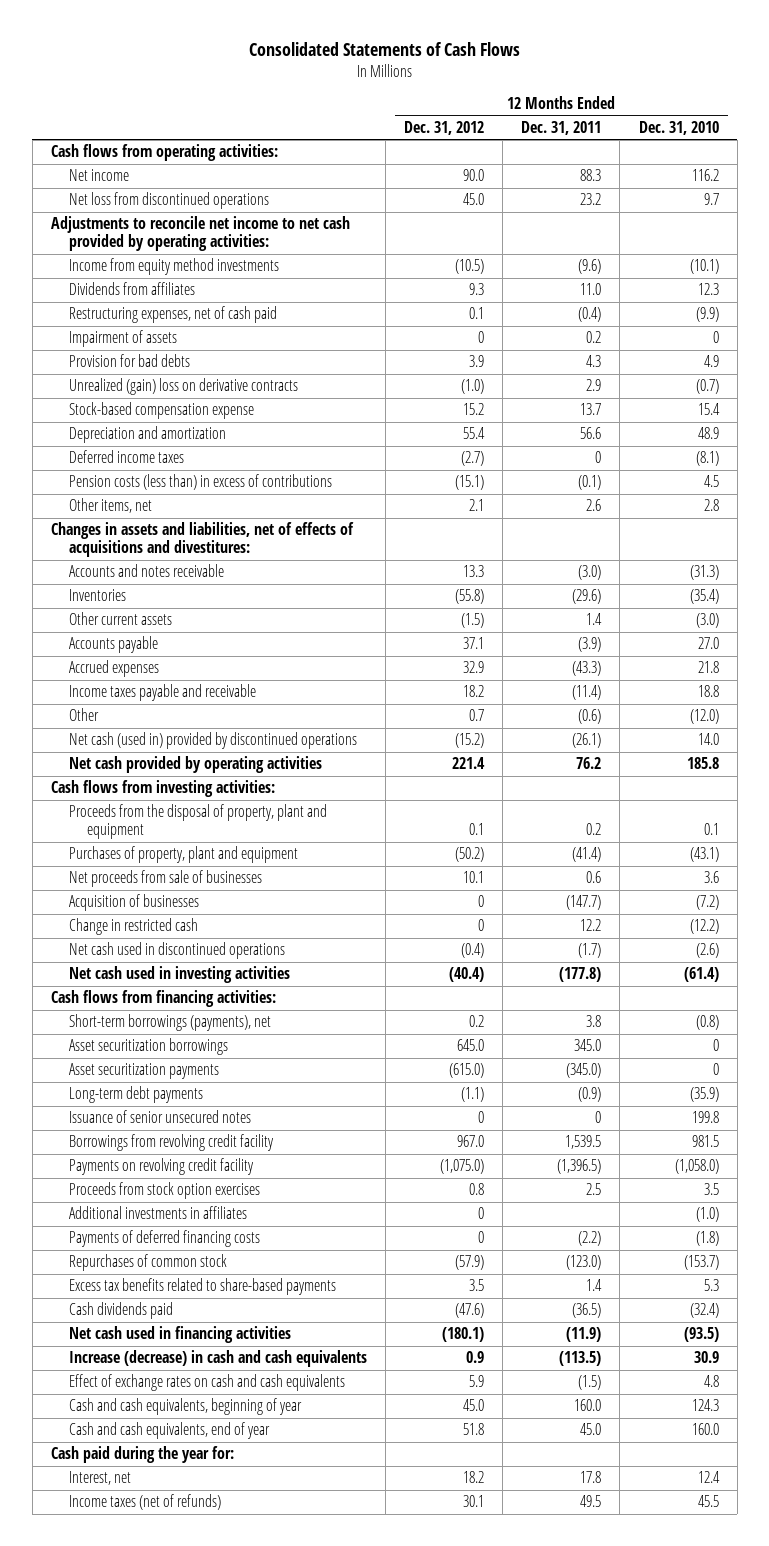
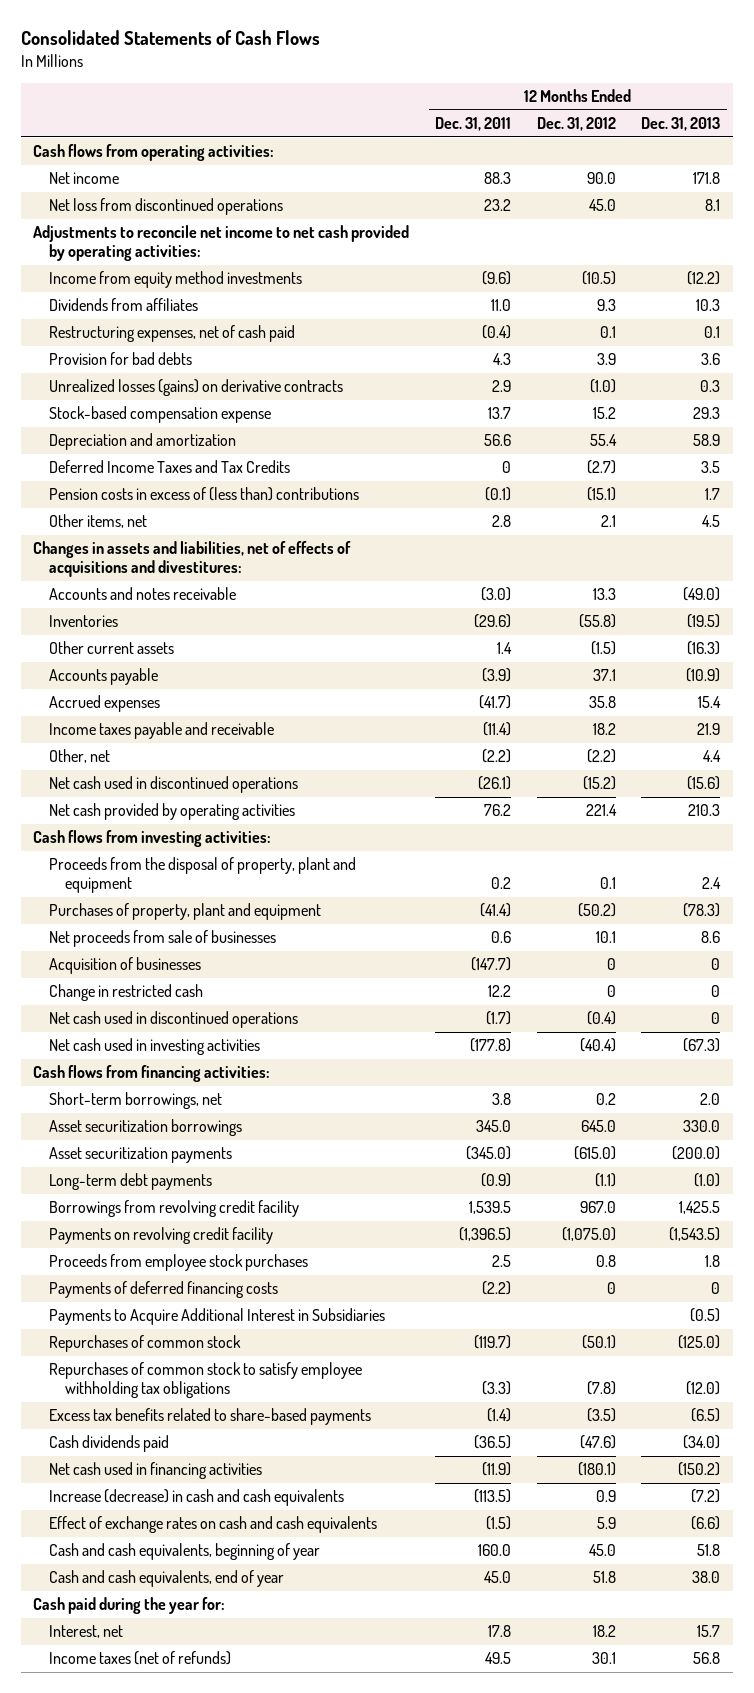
- | 12 Months Ended Dec. 31, 2012 | 12 Months Ended Dec. 31, 2011 | 12 Months Ended Dec. 31, 2010
+ | 12 Months Ended Dec. 31, 2011 | 12 Months Ended Dec. 31, 2012 | 12 Months Ended Dec. 31, 2013
- Impairment of assets | 0 | 0.2 | 0
- Unrealized (gain) loss on derivative contracts | (1.0) | 2.9 | (0.7)
+ Unrealized losses (gains) on derivative contracts | 2.9 | (1.0) | 0.3
- Deferred income taxes | (2.7) | 0 | (8.1)
- Pension costs (less than) in excess of contributions | (15.1) | (0.1) | 4.5
- Other items, net | 2.1 | 2.6 | 2.8
+ Deferred Income Taxes and Tax Credits | 0 | (2.7) | 3.5
+ Pension costs in excess of (less than) contributions | (0.1) | (15.1) | 1.7
+ Other items, net | 2.8 | 2.1 | 4.5
- Accrued expenses | 32.9 | (43.3) | 21.8
+ Accrued expenses | (41.7) | 35.8 | 15.4
- Other | 0.7 | (0.6) | (12.0)
- Net cash (used in) provided by discontinued operations | (15.2) | (26.1) | 14.0
+ Other, net | (2.2) | (2.2) | 4.4
+ Net cash used in discontinued operations | (26.1) | (15.2) | (15.6)
- Short-term borrowings (payments), net | 0.2 | 3.8 | (0.8)
+ Short-term borrowings, net | 3.8 | 0.2 | 2.0
- Issuance of senior unsecured notes | 0 | 0 | 199.8
- Proceeds from stock option exercises | 0.8 | 2.5 | 3.5
- Additional investments in affiliates | 0 | | (1.0)
+ Proceeds from employee stock purchases | 2.5 | 0.8 | 1.8
- Repurchases of common stock | (57.9) | (123.0) | (153.7)
- Excess tax benefits related to share-based payments | 3.5 | 1.4 | 5.3
+ Payments to Acquire Additional Interest in Subsidiaries | | | (0.5)
+ Repurchases of common stock | (119.7) | (50.1) | (125.0)
+ Repurchases of common stock to satisfy employee withholding tax obligations | (3.3) | (7.8) | (12.0)
+ Excess tax benefits related to share-based payments | (1.4) | (3.5) | (6.5)

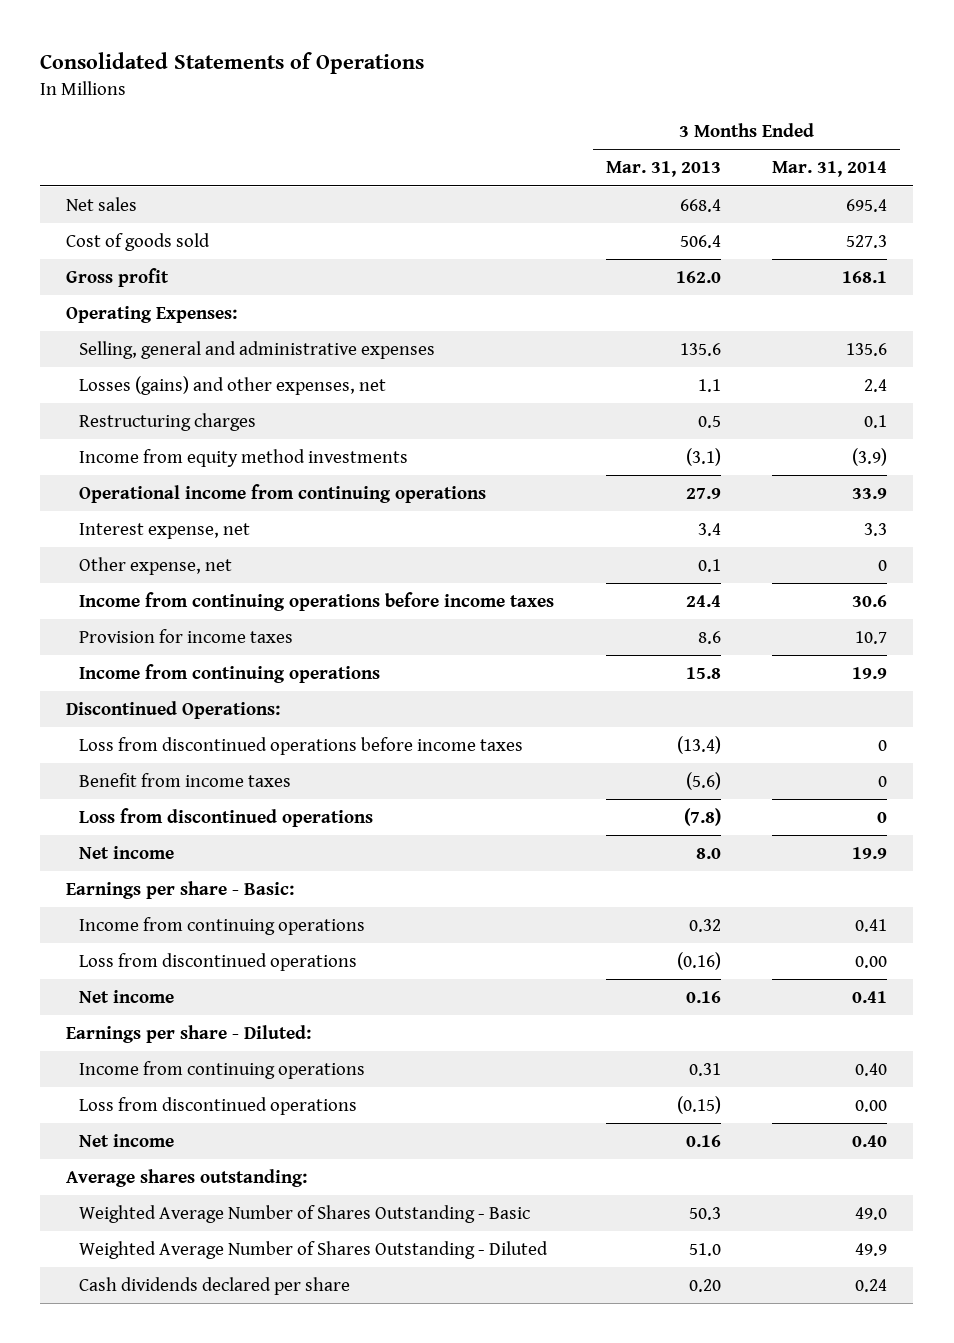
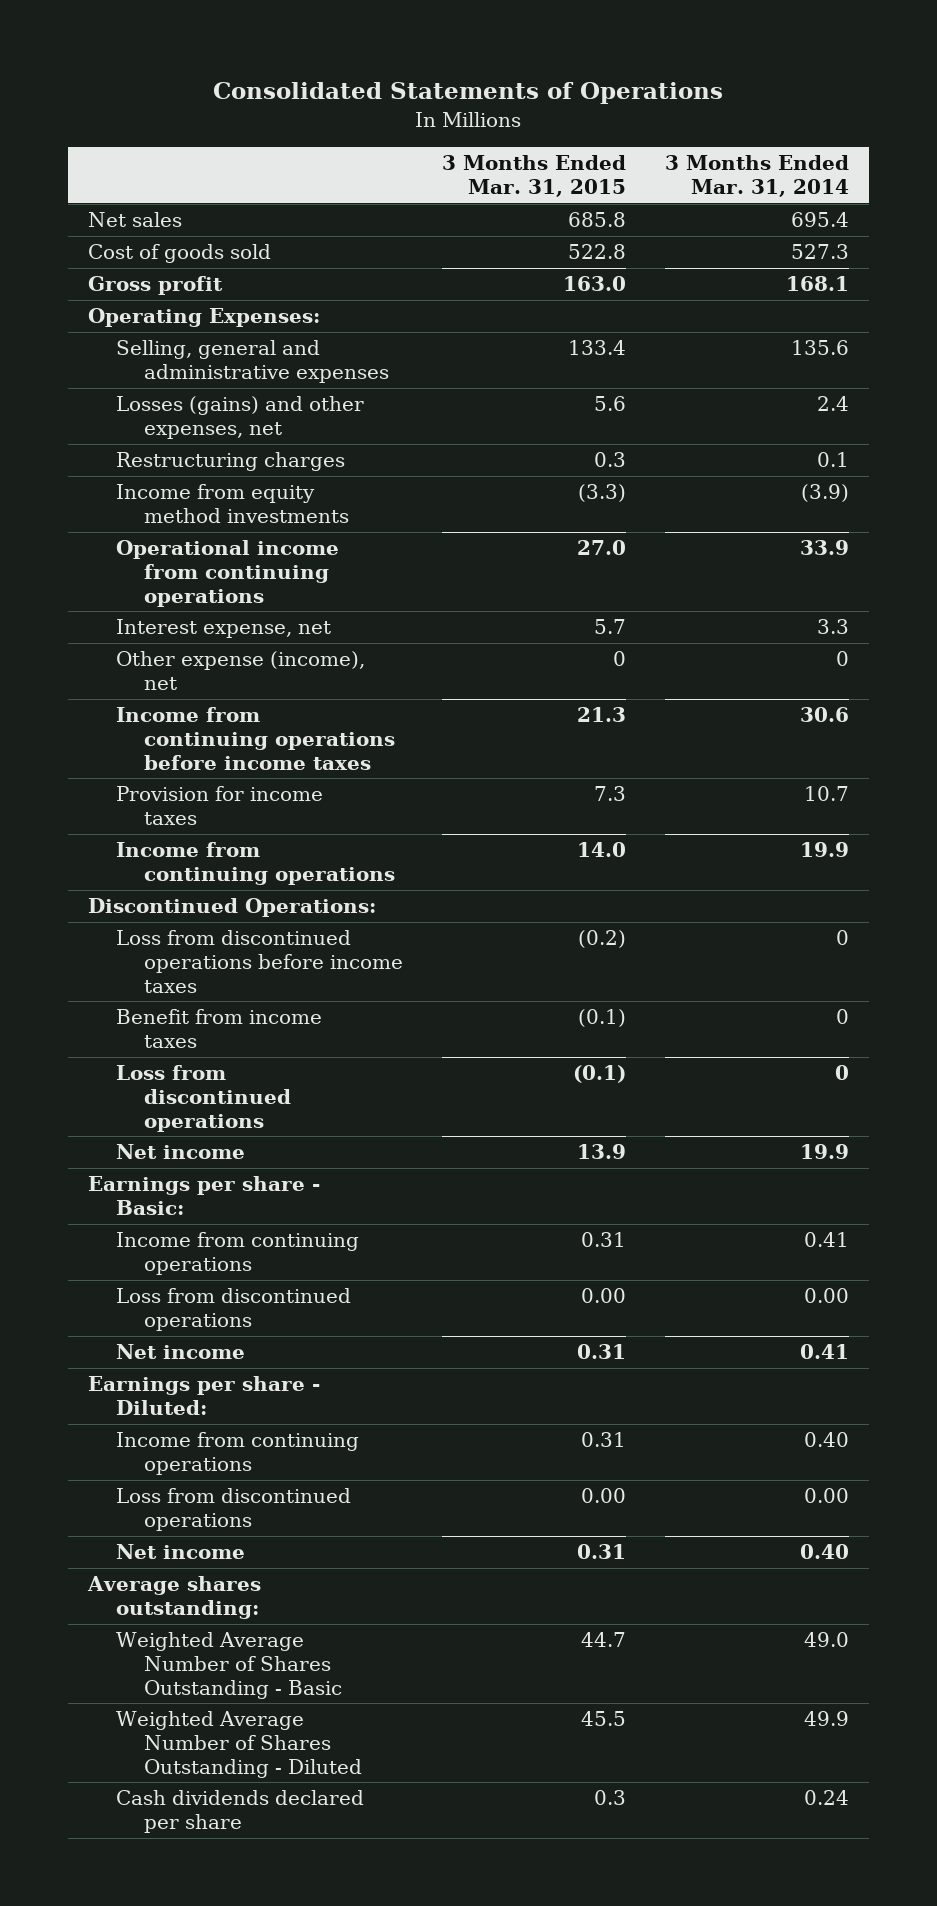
- | 3 Months Ended Mar. 31, 2013 | 3 Months Ended Mar. 31, 2014
+ | 3 Months Ended Mar. 31, 2015 | 3 Months Ended Mar. 31, 2014
- Other expense, net | 0.1 | 0
+ Other expense (income), net | 0 | 0

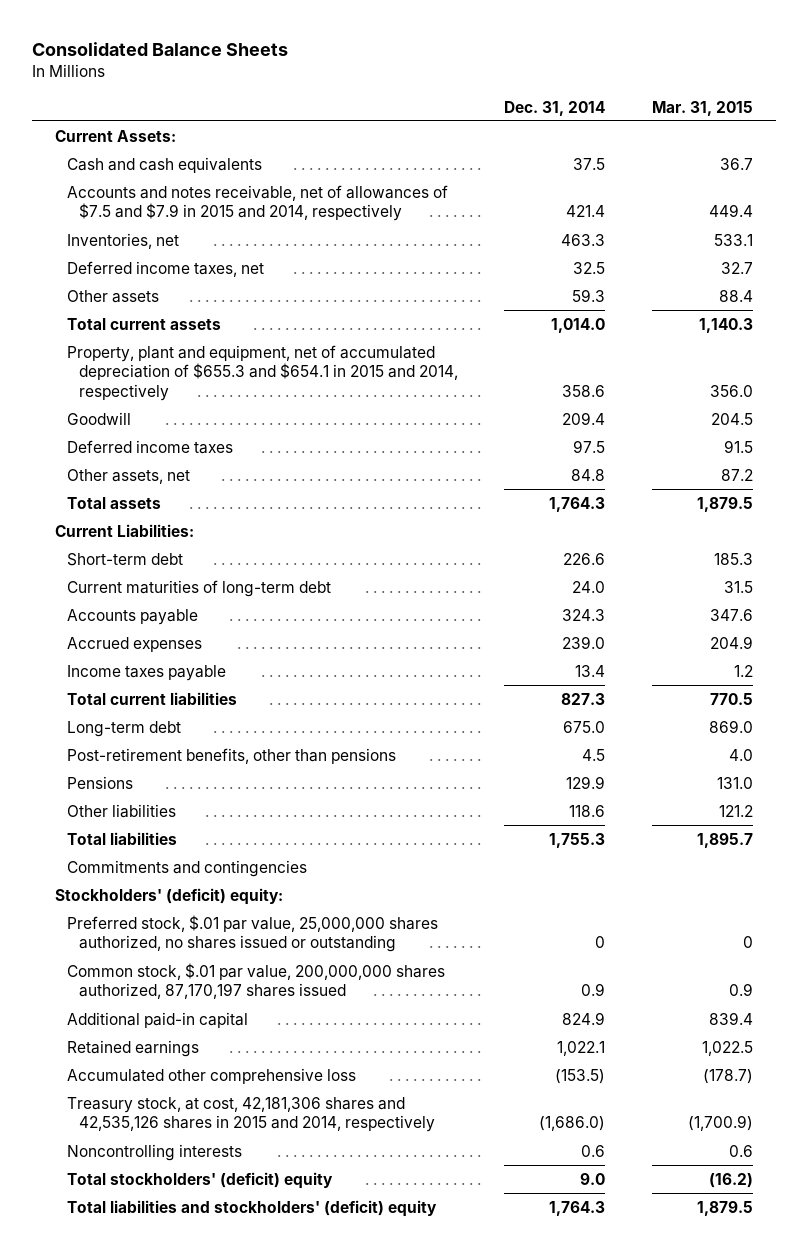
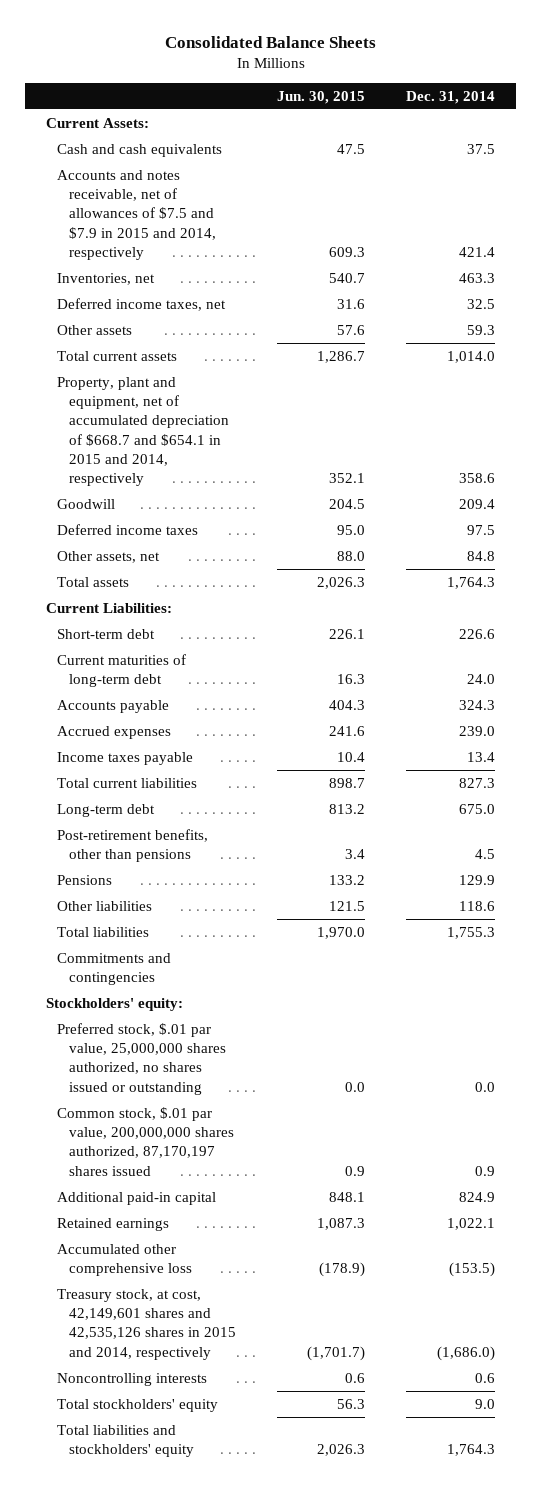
- | Dec. 31, 2014 | Mar. 31, 2015
+ | Jun. 30, 2015 | Dec. 31, 2014
- Property, plant and equipment, net of accumulated depreciation of $655.3 and $654.1 in 2015 and 2014, respectively | 358.6 | 356.0
+ Property, plant and equipment, net of accumulated depreciation of $668.7 and $654.1 in 2015 and 2014, respectively | 352.1 | 358.6
- Stockholders' (deficit) equity:
- Preferred stock, $.01 par value, 25,000,000 shares authorized, no shares issued or outstanding | 0 | 0
+ Stockholders' equity:
+ Preferred stock, $.01 par value, 25,000,000 shares authorized, no shares issued or outstanding | 0.0 | 0.0
- Treasury stock, at cost, 42,181,306 shares and 42,535,126 shares in 2015 and 2014, respectively | (1,686.0) | (1,700.9)
+ Treasury stock, at cost, 42,149,601 shares and 42,535,126 shares in 2015 and 2014, respectively | (1,701.7) | (1,686.0)
- Total stockholders' (deficit) equity | 9.0 | (16.2)
- Total liabilities and stockholders' (deficit) equity | 1,764.3 | 1,879.5
+ Total stockholders' equity | 56.3 | 9.0
+ Total liabilities and stockholders' equity | 2,026.3 | 1,764.3

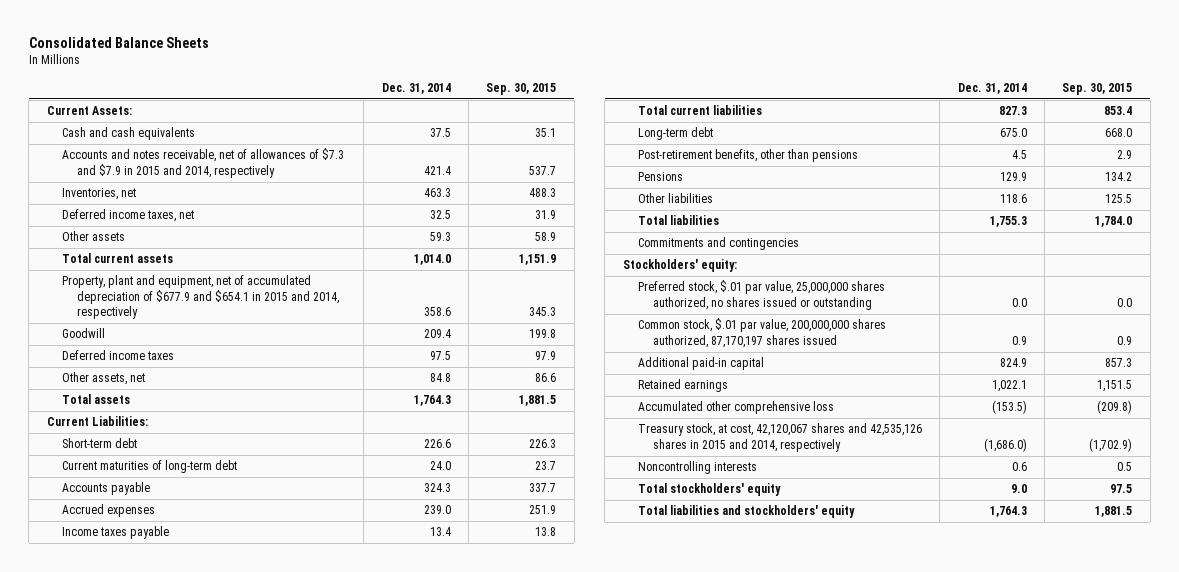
- | Jun. 30, 2015 | Dec. 31, 2014
+ | Dec. 31, 2014 | Sep. 30, 2015
- Accounts and notes receivable, net of allowances of $7.5 and $7.9 in 2015 and 2014, respectively | 609.3 | 421.4
+ Accounts and notes receivable, net of allowances of $7.3 and $7.9 in 2015 and 2014, respectively | 421.4 | 537.7
- Property, plant and equipment, net of accumulated depreciation of $668.7 and $654.1 in 2015 and 2014, respectively | 352.1 | 358.6
+ Property, plant and equipment, net of accumulated depreciation of $677.9 and $654.1 in 2015 and 2014, respectively | 358.6 | 345.3
- Treasury stock, at cost, 42,149,601 shares and 42,535,126 shares in 2015 and 2014, respectively | (1,701.7) | (1,686.0)
+ Treasury stock, at cost, 42,120,067 shares and 42,535,126 shares in 2015 and 2014, respectively | (1,686.0) | (1,702.9)

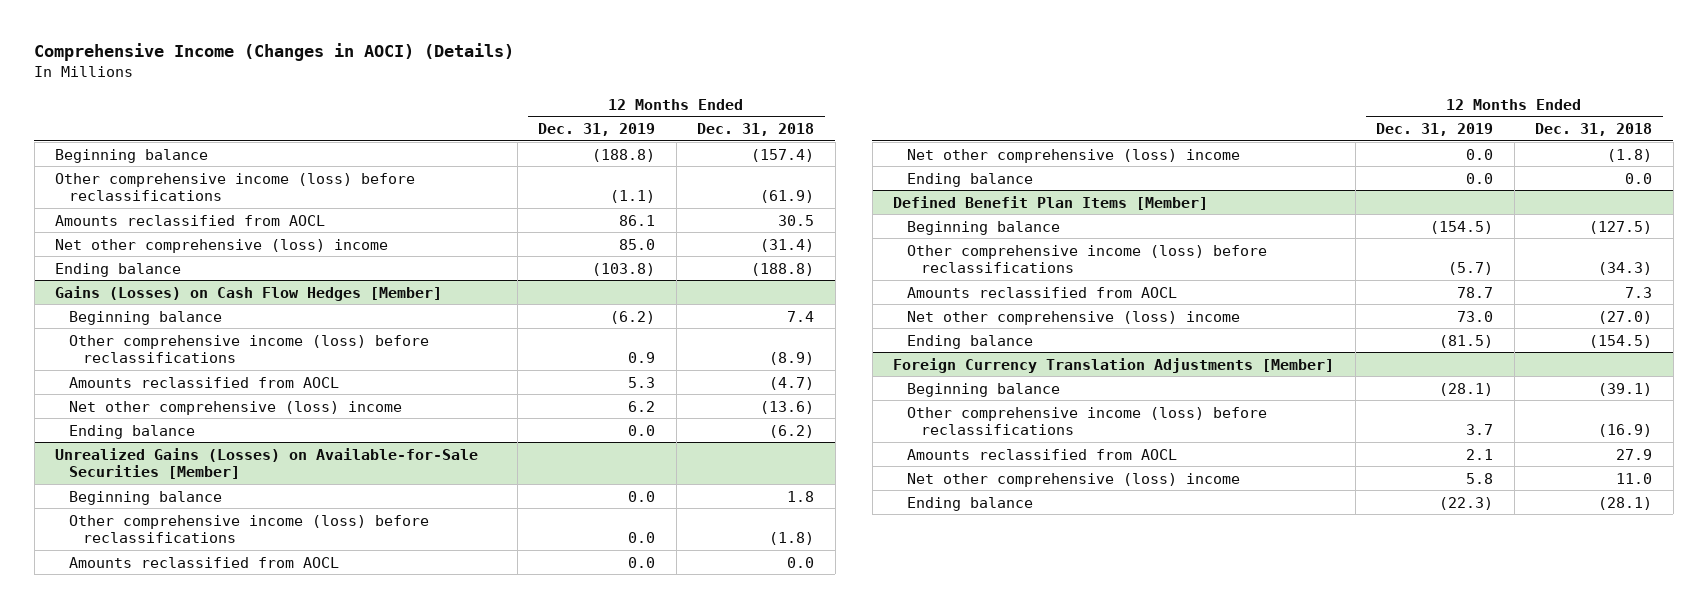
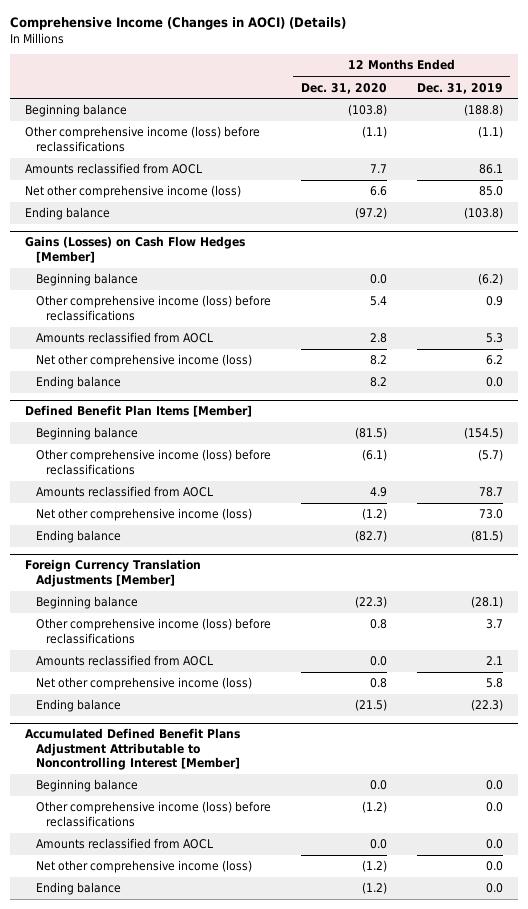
- | 12 Months Ended Dec. 31, 2019 | 12 Months Ended Dec. 31, 2018
+ | 12 Months Ended Dec. 31, 2020 | 12 Months Ended Dec. 31, 2019
- Net other comprehensive (loss) income | 85.0 | (31.4)
+ Net other comprehensive income (loss) | 6.6 | 85.0
@ Gains (Losses) on Cash Flow Hedges [Member]
- Net other comprehensive (loss) income | 6.2 | (13.6)
- Ending balance | 0.0 | (6.2)
- Unrealized Gains (Losses) on Available-for-Sale Securities [Member]
- Beginning balance | 0.0 | 1.8
- Other comprehensive income (loss) before reclassifications | 0.0 | (1.8)
- Amounts reclassified from AOCL | 0.0 | 0.0
- Net other comprehensive (loss) income | 0.0 | (1.8)
@ Gains (Losses) on Cash Flow Hedges [Member]
+ Net other comprehensive income (loss) | 8.2 | 6.2
@ Defined Benefit Plan Items [Member]
- Net other comprehensive (loss) income | 73.0 | (27.0)
+ Net other comprehensive income (loss) | (1.2) | 73.0
@ Foreign Currency Translation Adjustments [Member]
- Net other comprehensive (loss) income | 5.8 | 11.0
+ Net other comprehensive income (loss) | 0.8 | 5.8
+ Accumulated Defined Benefit Plans Adjustment Attributable to Noncontrolling Interest [Member]
+ Beginning balance | 0.0 | 0.0
+ Other comprehensive income (loss) before reclassifications | (1.2) | 0.0
+ Amounts reclassified from AOCL | 0.0 | 0.0
+ Net other comprehensive income (loss) | (1.2) | 0.0
+ Ending balance | (1.2) | 0.0

